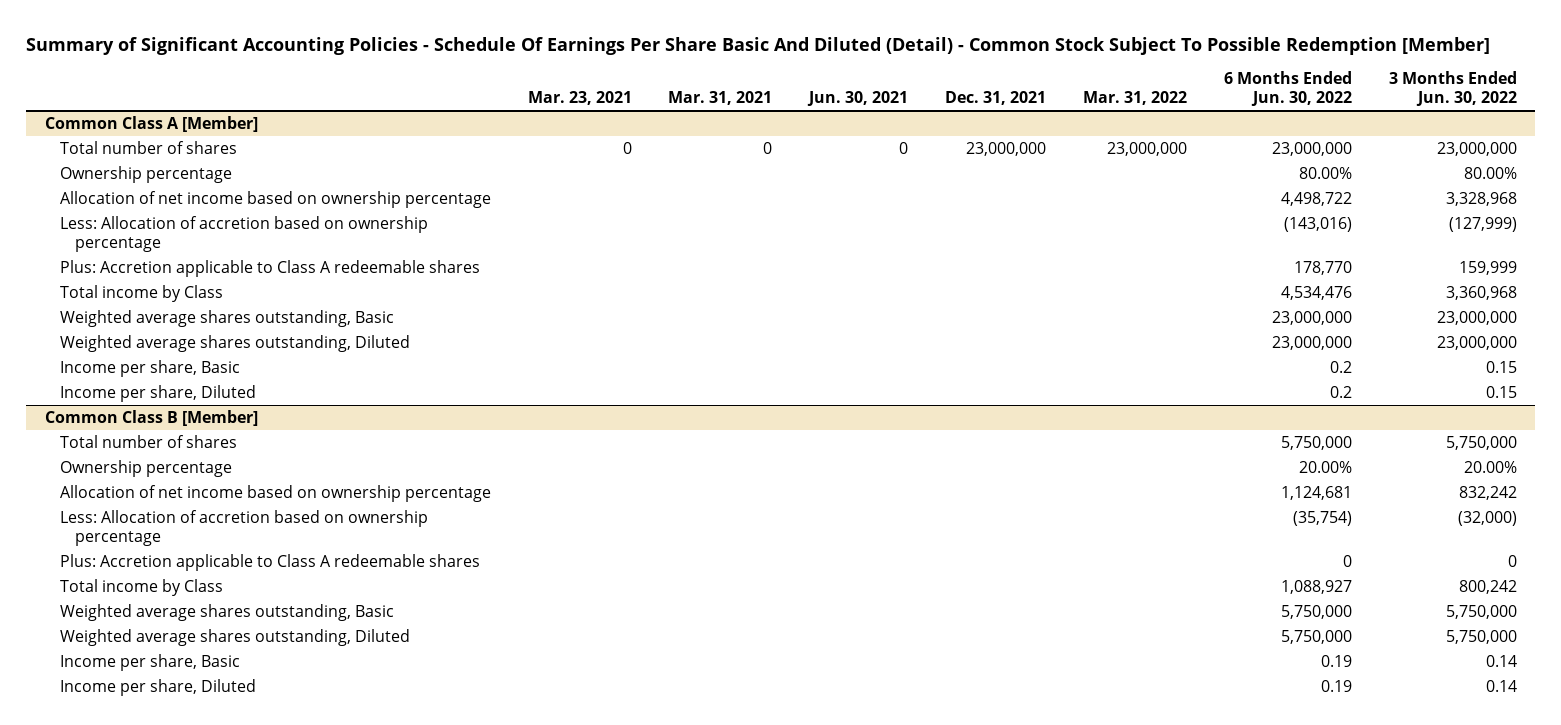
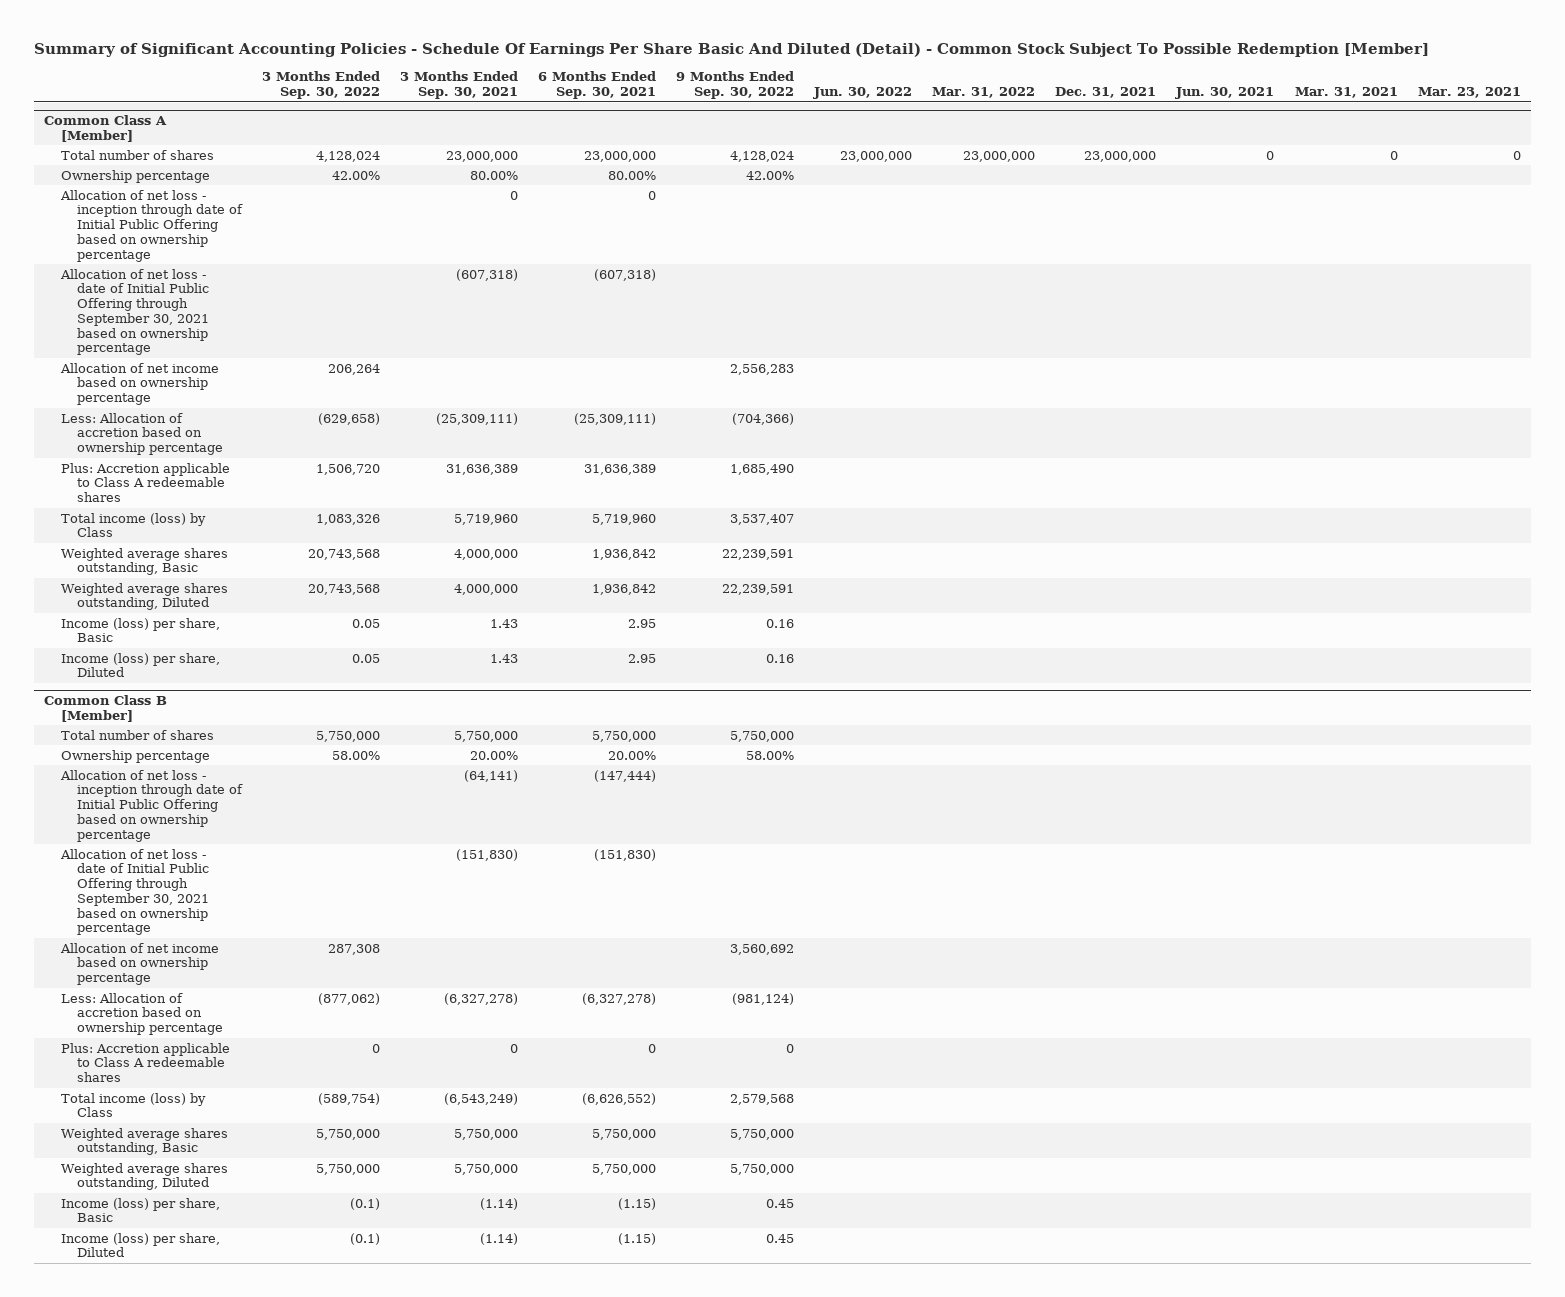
- | Mar. 23, 2021 | Mar. 31, 2021 | Jun. 30, 2021 | Dec. 31, 2021 | Mar. 31, 2022 | 6 Months Ended Jun. 30, 2022 | 3 Months Ended Jun. 30, 2022
+ | 3 Months Ended Sep. 30, 2022 | 3 Months Ended Sep. 30, 2021 | 6 Months Ended Sep. 30, 2021 | 9 Months Ended Sep. 30, 2022 | Jun. 30, 2022 | Mar. 31, 2022 | Dec. 31, 2021 | Jun. 30, 2021 | Mar. 31, 2021 | Mar. 23, 2021
@ Common Class A [Member]
+ Allocation of net loss - inception through date of Initial Public Offering based on ownership percentage | | 0 | 0 | | | | | | |
+ Allocation of net loss - date of Initial Public Offering through September 30, 2021 based on ownership percentage | | (607,318) | (607,318) | | | | | | |
- Total income by Class | | | | | | 4,534,476 | 3,360,968
+ Total income (loss) by Class | 1,083,326 | 5,719,960 | 5,719,960 | 3,537,407 | | | | | |
- Income per share, Basic | | | | | | 0.2 | 0.15
- Income per share, Diluted | | | | | | 0.2 | 0.15
+ Income (loss) per share, Basic | 0.05 | 1.43 | 2.95 | 0.16 | | | | | |
+ Income (loss) per share, Diluted | 0.05 | 1.43 | 2.95 | 0.16 | | | | | |
@ Common Class B [Member]
+ Allocation of net loss - inception through date of Initial Public Offering based on ownership percentage | | (64,141) | (147,444) | | | | | | |
+ Allocation of net loss - date of Initial Public Offering through September 30, 2021 based on ownership percentage | | (151,830) | (151,830) | | | | | | |
- Total income by Class | | | | | | 1,088,927 | 800,242
+ Total income (loss) by Class | (589,754) | (6,543,249) | (6,626,552) | 2,579,568 | | | | | |
- Income per share, Basic | | | | | | 0.19 | 0.14
- Income per share, Diluted | | | | | | 0.19 | 0.14
+ Income (loss) per share, Basic | (0.1) | (1.14) | (1.15) | 0.45 | | | | | |
+ Income (loss) per share, Diluted | (0.1) | (1.14) | (1.15) | 0.45 | | | | | |

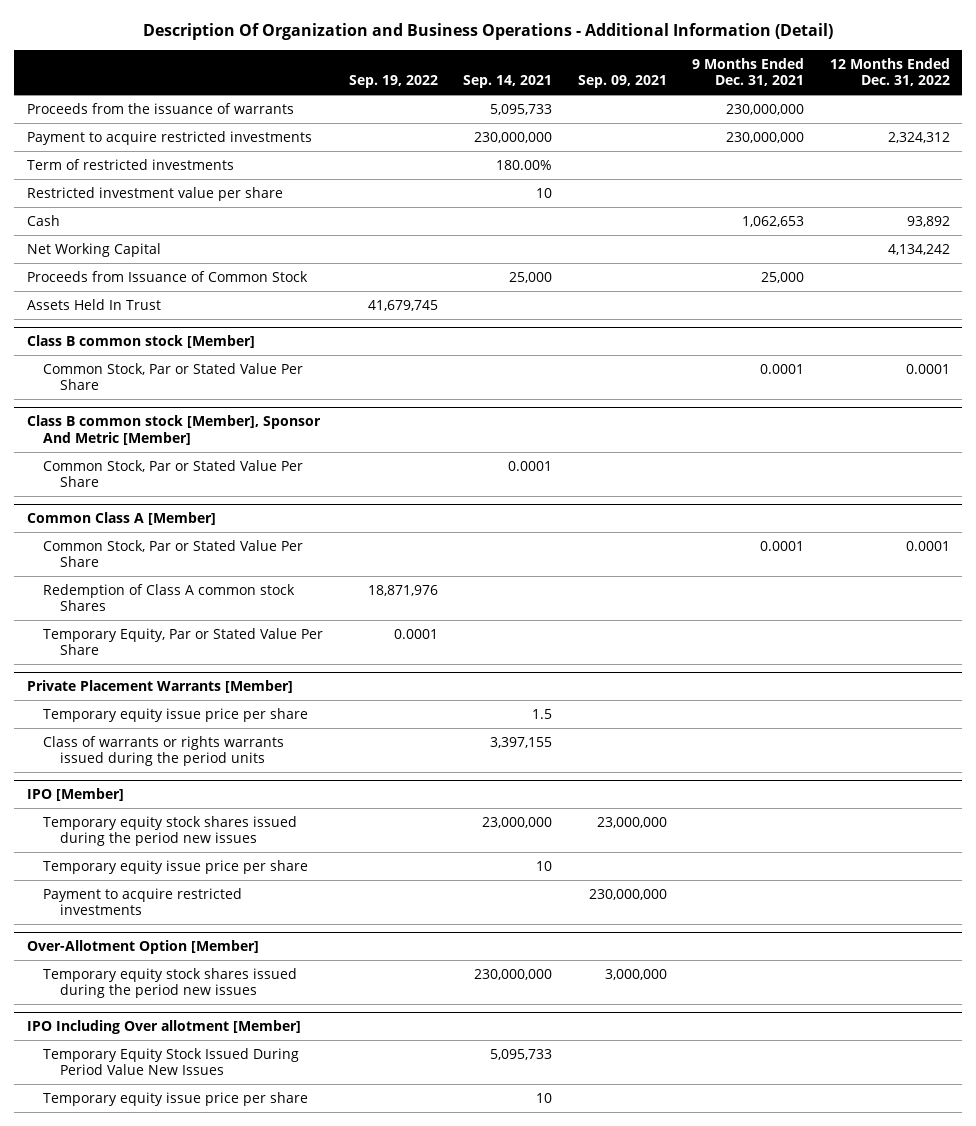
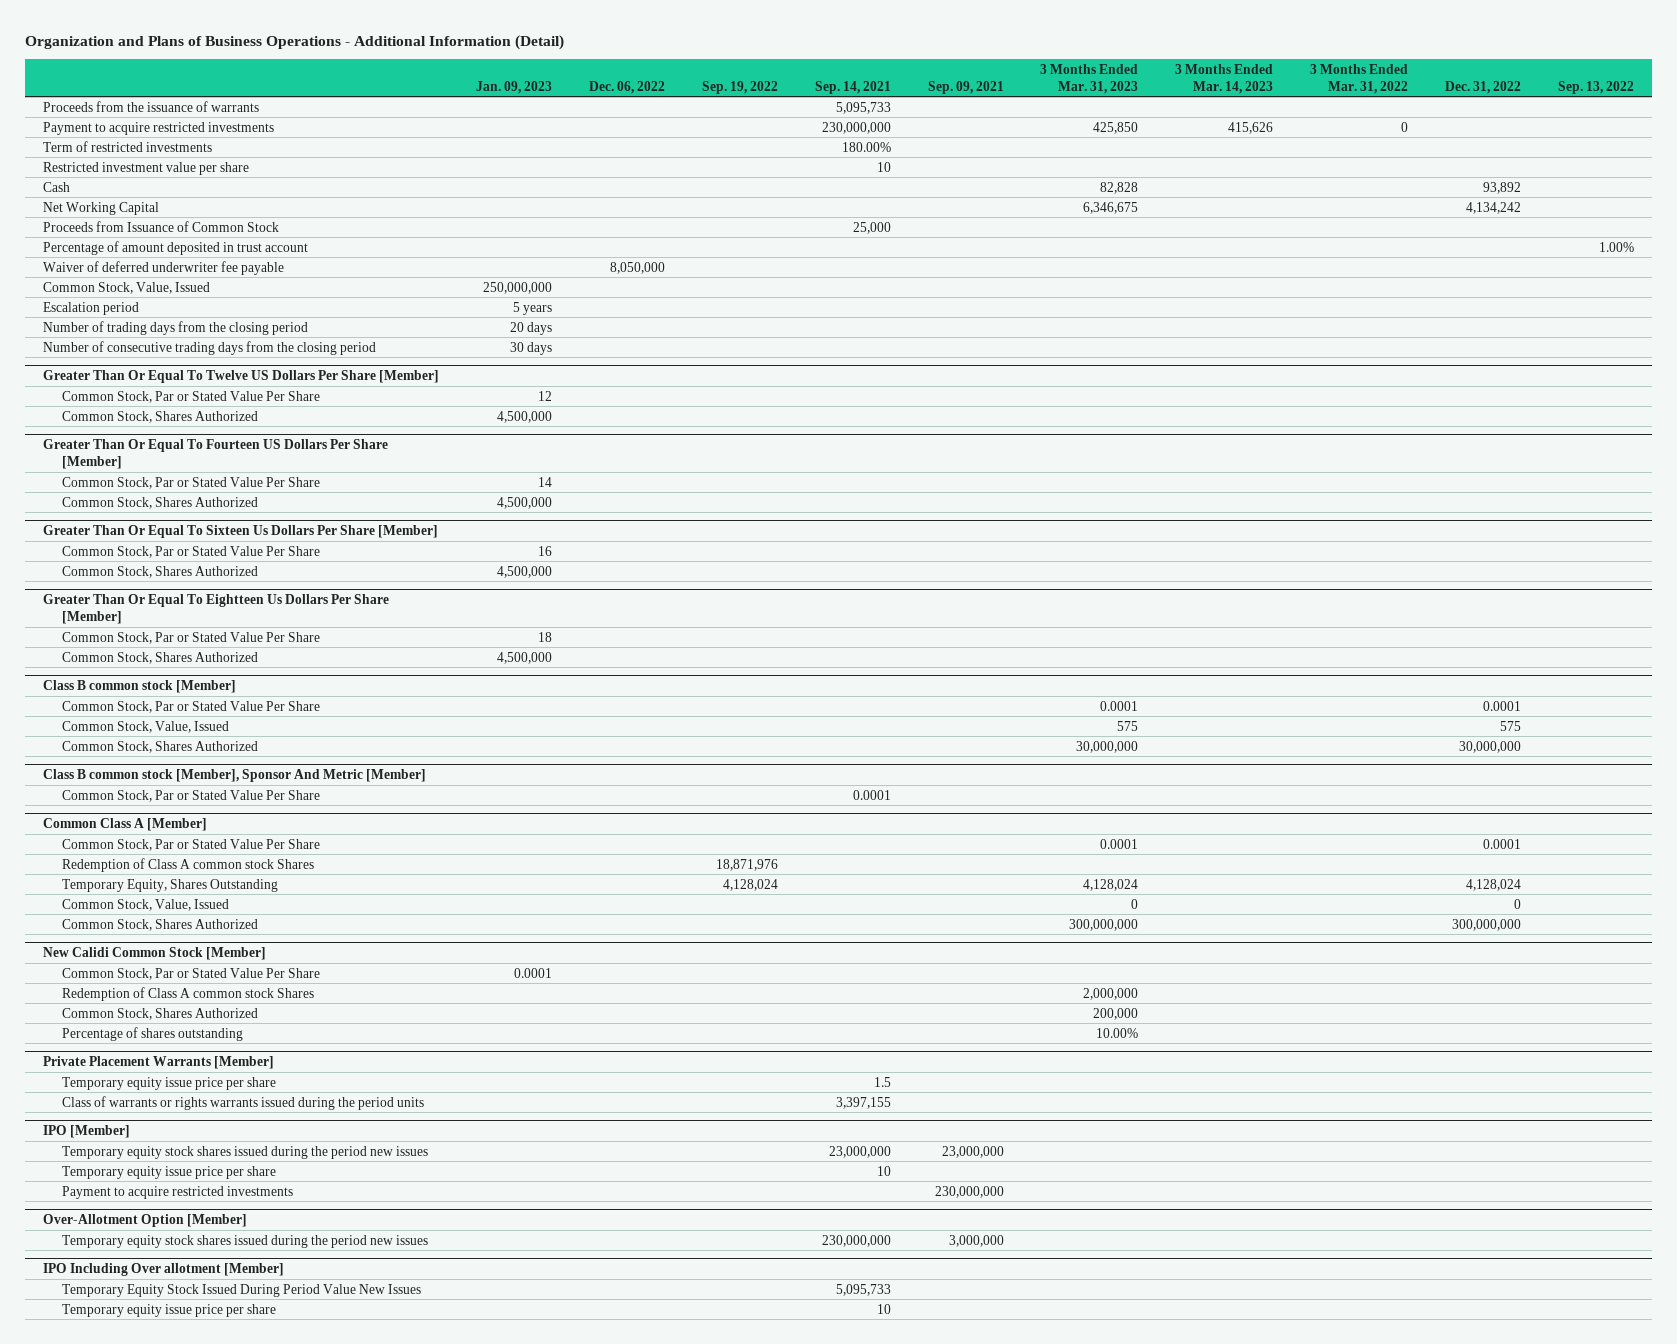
- Description Of Organization and Business Operations - Additional Information (Detail)
+ Organization and Plans of Business Operations - Additional Information (Detail)
- | Sep. 19, 2022 | Sep. 14, 2021 | Sep. 09, 2021 | 9 Months Ended Dec. 31, 2021 | 12 Months Ended Dec. 31, 2022
+ | Jan. 09, 2023 | Dec. 06, 2022 | Sep. 19, 2022 | Sep. 14, 2021 | Sep. 09, 2021 | 3 Months Ended Mar. 31, 2023 | 3 Months Ended Mar. 14, 2023 | 3 Months Ended Mar. 31, 2022 | Dec. 31, 2022 | Sep. 13, 2022
- Assets Held In Trust | 41,679,745 | | | |
+ Percentage of amount deposited in trust account | | | | | | | | | | 1.00%
+ Waiver of deferred underwriter fee payable | | 8,050,000 | | | | | | | |
+ Common Stock, Value, Issued | 250,000,000 | | | | | | | | |
+ Escalation period | 5 years | | | | | | | | |
+ Number of trading days from the closing period | 20 days | | | | | | | | |
+ Number of consecutive trading days from the closing period | 30 days | | | | | | | | |
+ Greater Than Or Equal To Twelve US Dollars Per Share [Member]
+ Common Stock, Par or Stated Value Per Share | 12 | | | | | | | | |
+ Common Stock, Shares Authorized | 4,500,000 | | | | | | | | |
+ Greater Than Or Equal To Fourteen US Dollars Per Share [Member]
+ Common Stock, Par or Stated Value Per Share | 14 | | | | | | | | |
+ Common Stock, Shares Authorized | 4,500,000 | | | | | | | | |
+ Greater Than Or Equal To Sixteen Us Dollars Per Share [Member]
+ Common Stock, Par or Stated Value Per Share | 16 | | | | | | | | |
+ Common Stock, Shares Authorized | 4,500,000 | | | | | | | | |
+ Greater Than Or Equal To Eightteen Us Dollars Per Share [Member]
+ Common Stock, Par or Stated Value Per Share | 18 | | | | | | | | |
+ Common Stock, Shares Authorized | 4,500,000 | | | | | | | | |
@ Class B common stock [Member]
+ Common Stock, Value, Issued | | | | | | 575 | | | 575 |
+ Common Stock, Shares Authorized | | | | | | 30,000,000 | | | 30,000,000 |
@ Common Class A [Member]
- Temporary Equity, Par or Stated Value Per Share | 0.0001 | | | |
+ Temporary Equity, Shares Outstanding | | | 4,128,024 | | | 4,128,024 | | | 4,128,024 |
+ Common Stock, Value, Issued | | | | | | 0 | | | 0 |
+ Common Stock, Shares Authorized | | | | | | 300,000,000 | | | 300,000,000 |
+ New Calidi Common Stock [Member]
+ Common Stock, Par or Stated Value Per Share | 0.0001 | | | | | | | | |
+ Redemption of Class A common stock Shares | | | | | | 2,000,000 | | | |
+ Common Stock, Shares Authorized | | | | | | 200,000 | | | |
+ Percentage of shares outstanding | | | | | | 10.00% | | | |

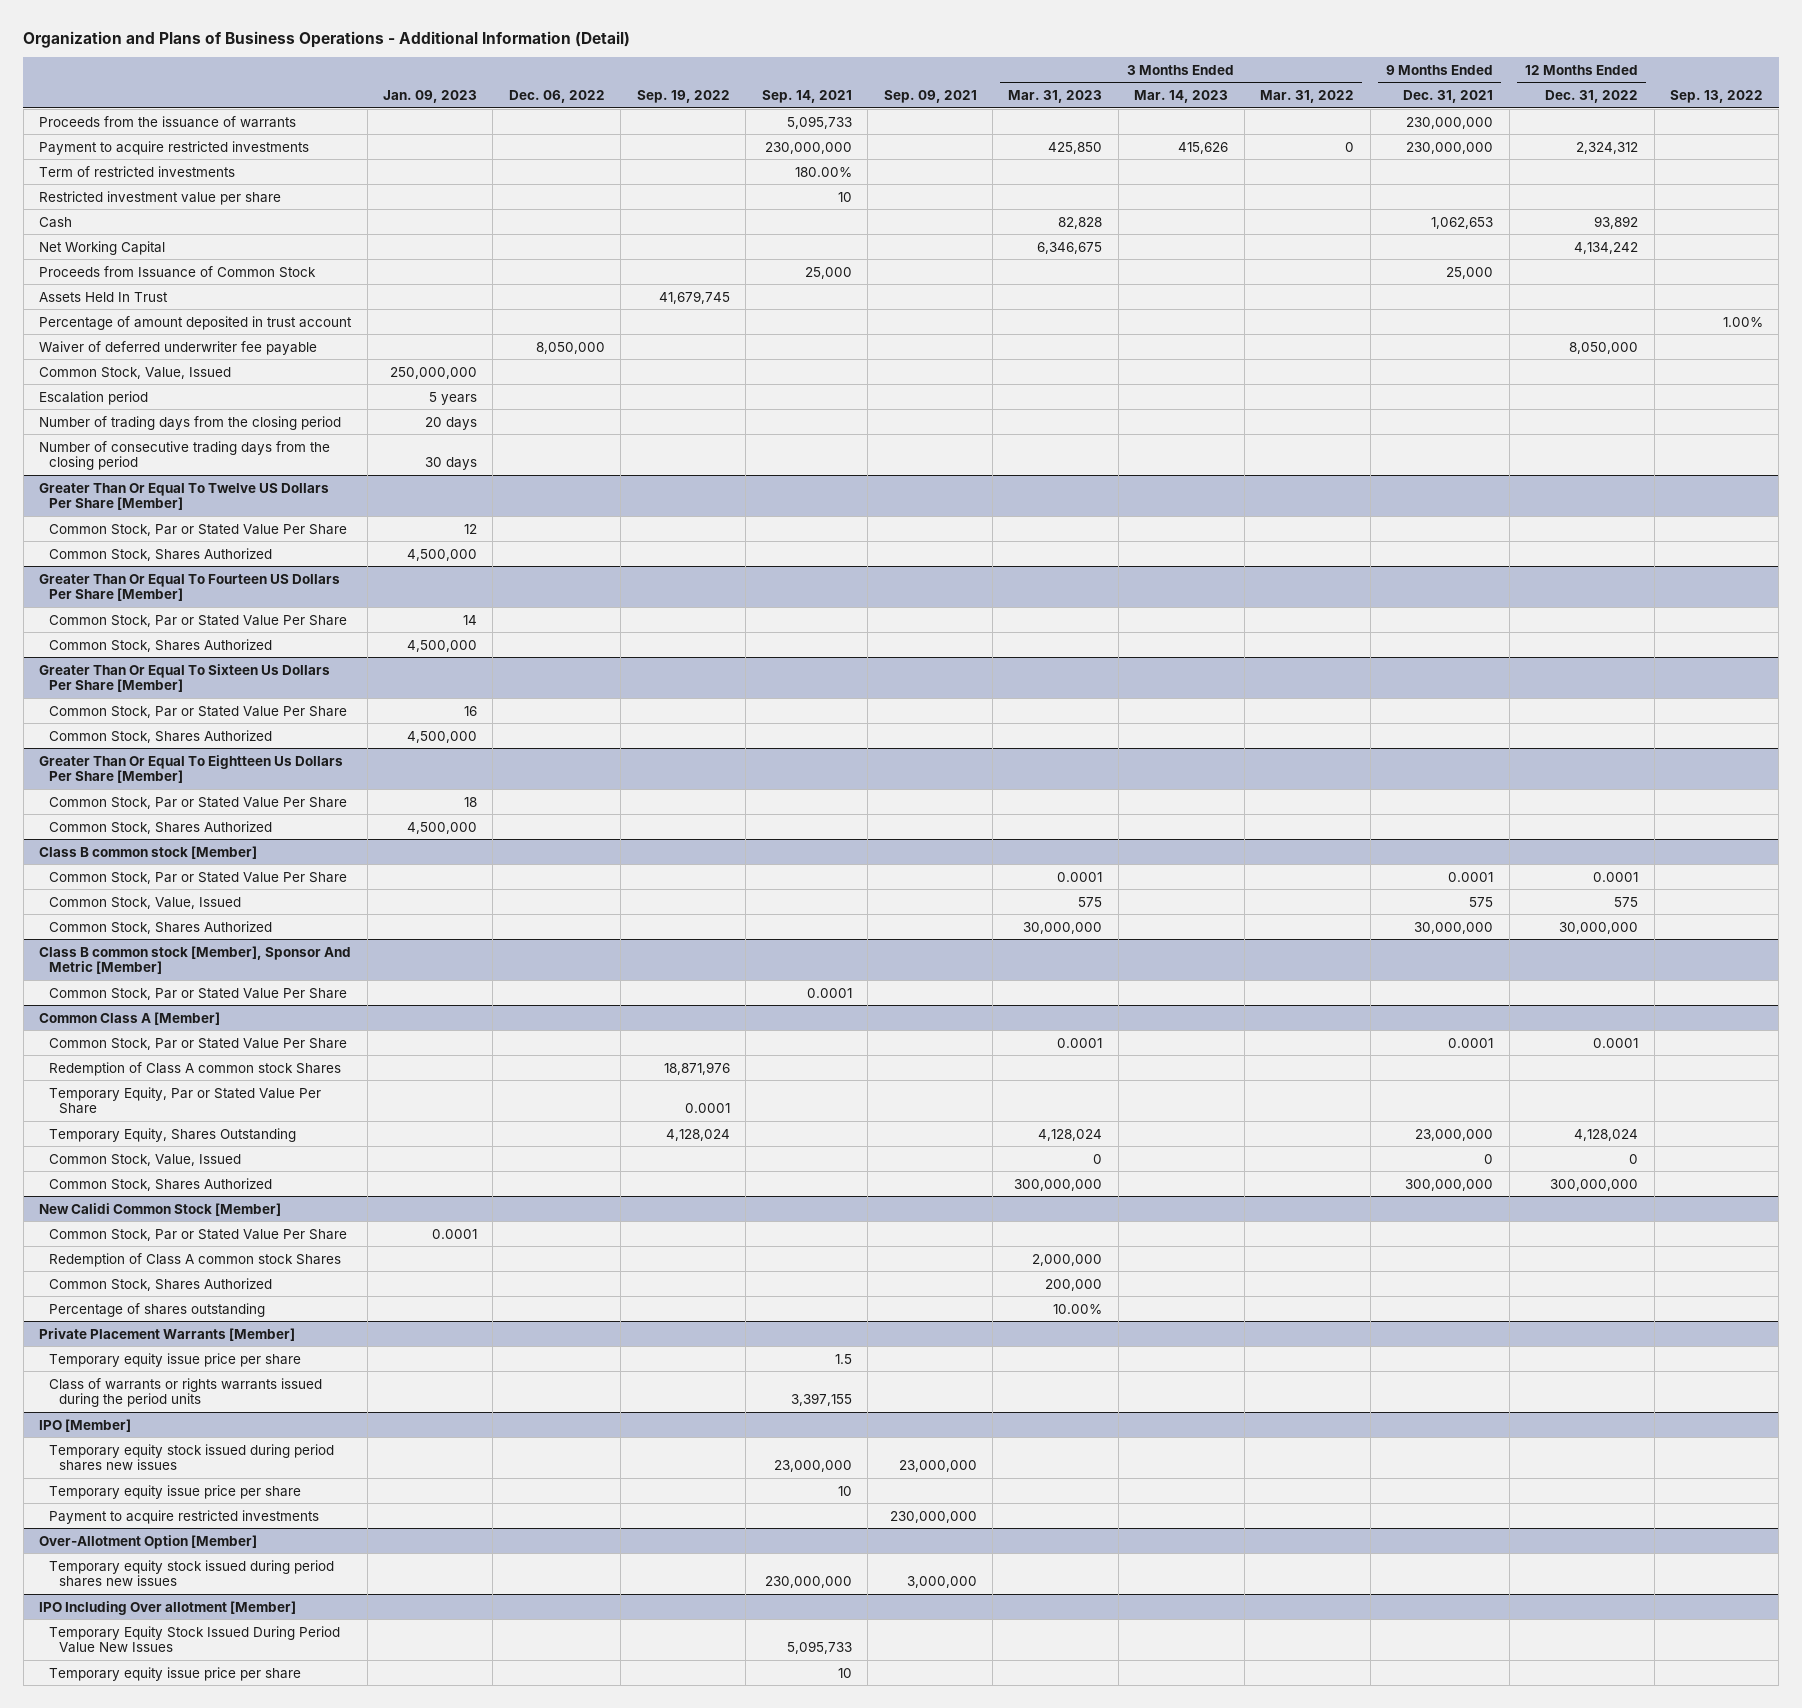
- | Jan. 09, 2023 | Dec. 06, 2022 | Sep. 19, 2022 | Sep. 14, 2021 | Sep. 09, 2021 | 3 Months Ended Mar. 31, 2023 | 3 Months Ended Mar. 14, 2023 | 3 Months Ended Mar. 31, 2022 | Dec. 31, 2022 | Sep. 13, 2022
+ | Jan. 09, 2023 | Dec. 06, 2022 | Sep. 19, 2022 | Sep. 14, 2021 | Sep. 09, 2021 | 3 Months Ended Mar. 31, 2023 | 3 Months Ended Mar. 14, 2023 | 3 Months Ended Mar. 31, 2022 | 9 Months Ended Dec. 31, 2021 | 12 Months Ended Dec. 31, 2022 | Sep. 13, 2022
+ Assets Held In Trust | | | 41,679,745 | | | | | | | |
@ Common Class A [Member]
+ Temporary Equity, Par or Stated Value Per Share | | | 0.0001 | | | | | | | |
@ IPO [Member]
- Temporary equity stock shares issued during the period new issues | | | | 23,000,000 | 23,000,000 | | | | |
+ Temporary equity stock issued during period shares new issues | | | | 23,000,000 | 23,000,000 | | | | | |
@ Over-Allotment Option [Member]
- Temporary equity stock shares issued during the period new issues | | | | 230,000,000 | 3,000,000 | | | | |
+ Temporary equity stock issued during period shares new issues | | | | 230,000,000 | 3,000,000 | | | | | |

